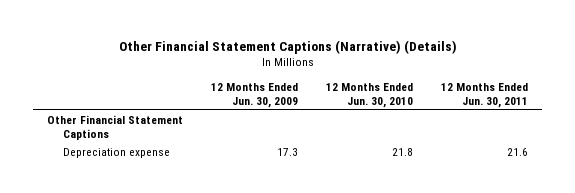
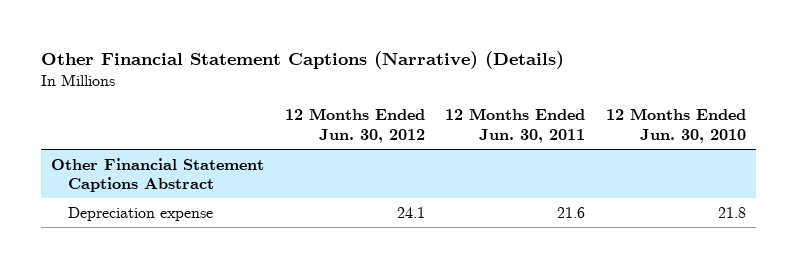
- | 12 Months Ended Jun. 30, 2009 | 12 Months Ended Jun. 30, 2010 | 12 Months Ended Jun. 30, 2011
+ | 12 Months Ended Jun. 30, 2012 | 12 Months Ended Jun. 30, 2011 | 12 Months Ended Jun. 30, 2010
- Other Financial Statement Captions
+ Other Financial Statement Captions Abstract

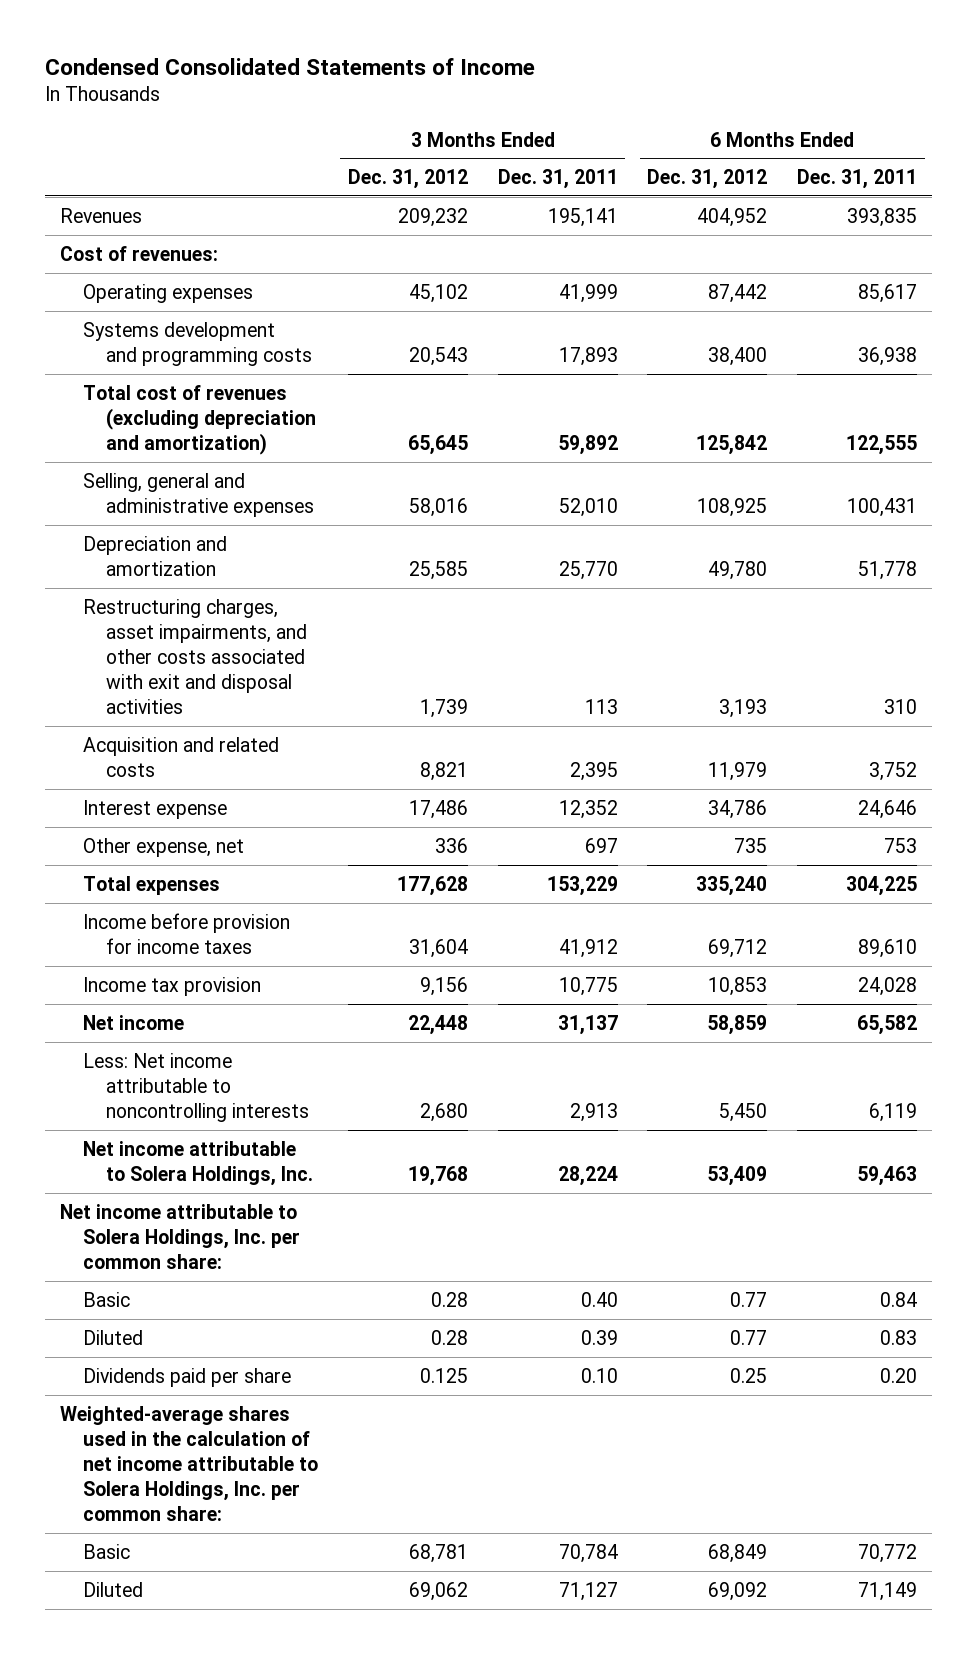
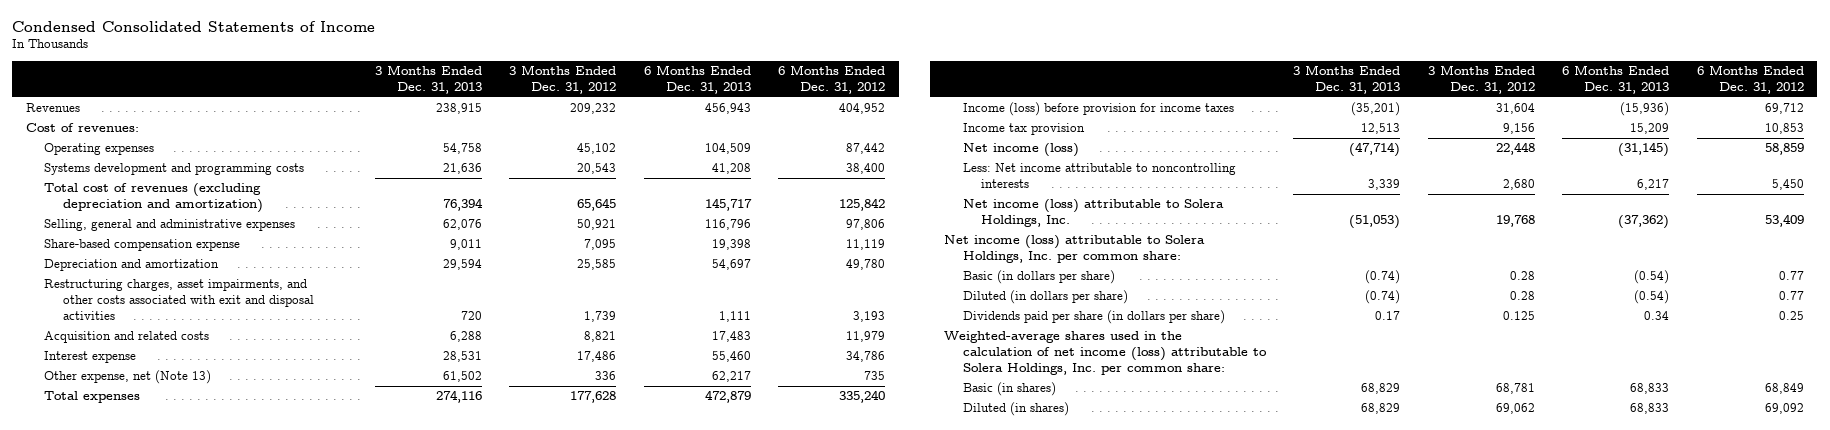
- | 3 Months Ended Dec. 31, 2012 | 3 Months Ended Dec. 31, 2011 | 6 Months Ended Dec. 31, 2012 | 6 Months Ended Dec. 31, 2011
+ | 3 Months Ended Dec. 31, 2013 | 3 Months Ended Dec. 31, 2012 | 6 Months Ended Dec. 31, 2013 | 6 Months Ended Dec. 31, 2012
- Selling, general and administrative expenses | 58,016 | 52,010 | 108,925 | 100,431
+ Selling, general and administrative expenses | 62,076 | 50,921 | 116,796 | 97,806
+ Share-based compensation expense | 9,011 | 7,095 | 19,398 | 11,119
- Other expense, net | 336 | 697 | 735 | 753
+ Other expense, net (Note 13) | 61,502 | 336 | 62,217 | 735
- Income before provision for income taxes | 31,604 | 41,912 | 69,712 | 89,610
+ Income (loss) before provision for income taxes | (35,201) | 31,604 | (15,936) | 69,712
- Net income | 22,448 | 31,137 | 58,859 | 65,582
+ Net income (loss) | (47,714) | 22,448 | (31,145) | 58,859
- Net income attributable to Solera Holdings, Inc. | 19,768 | 28,224 | 53,409 | 59,463
- Net income attributable to Solera Holdings, Inc. per common share:
- Basic | 0.28 | 0.40 | 0.77 | 0.84
- Diluted | 0.28 | 0.39 | 0.77 | 0.83
- Dividends paid per share | 0.125 | 0.10 | 0.25 | 0.20
- Weighted-average shares used in the calculation of net income attributable to Solera Holdings, Inc. per common share:
- Basic | 68,781 | 70,784 | 68,849 | 70,772
- Diluted | 69,062 | 71,127 | 69,092 | 71,149
+ Net income (loss) attributable to Solera Holdings, Inc. | (51,053) | 19,768 | (37,362) | 53,409
+ Net income (loss) attributable to Solera Holdings, Inc. per common share:
+ Basic (in dollars per share) | (0.74) | 0.28 | (0.54) | 0.77
+ Diluted (in dollars per share) | (0.74) | 0.28 | (0.54) | 0.77
+ Dividends paid per share (in dollars per share) | 0.17 | 0.125 | 0.34 | 0.25
+ Weighted-average shares used in the calculation of net income (loss) attributable to Solera Holdings, Inc. per common share:
+ Basic (in shares) | 68,829 | 68,781 | 68,833 | 68,849
+ Diluted (in shares) | 68,829 | 69,062 | 68,833 | 69,092

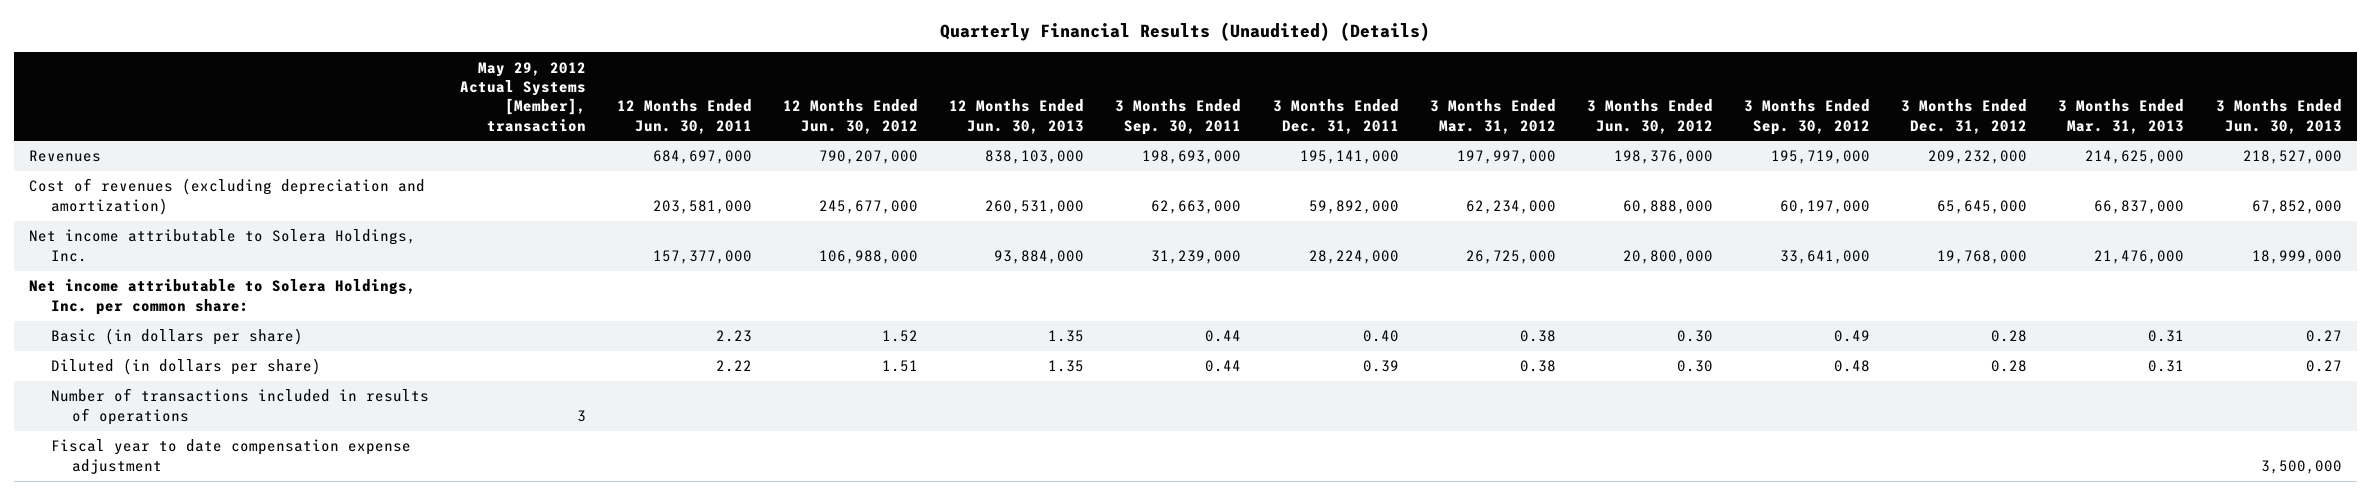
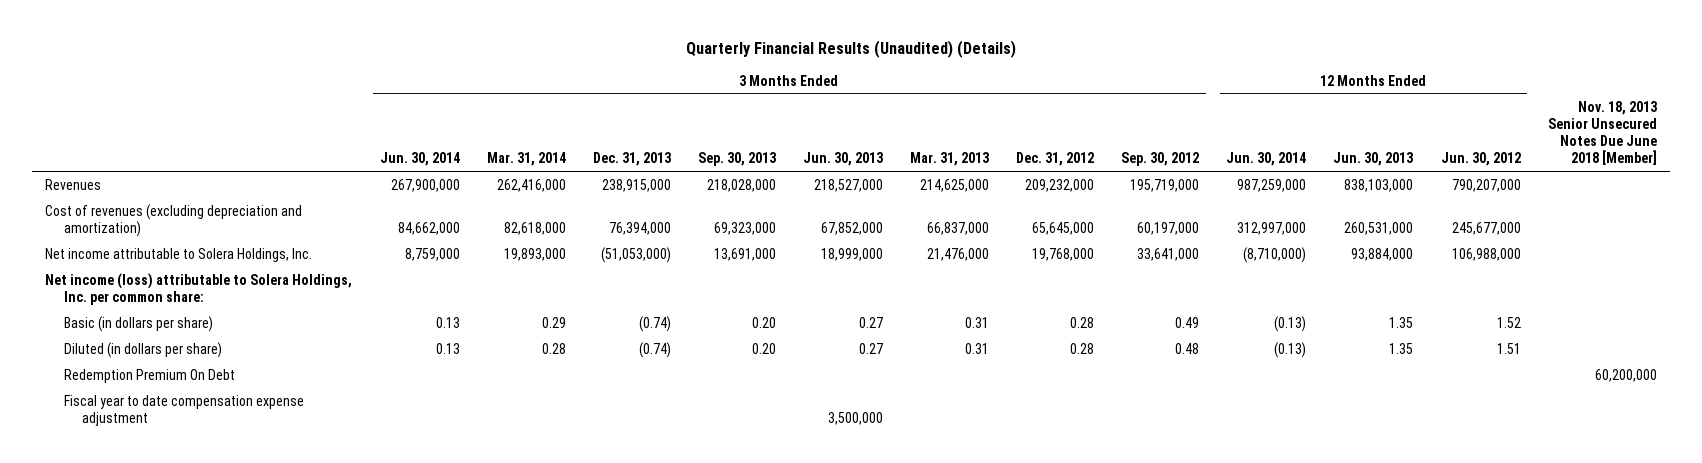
- | May 29, 2012 Actual Systems [Member], transaction | 12 Months Ended Jun. 30, 2011 | 12 Months Ended Jun. 30, 2012 | 12 Months Ended Jun. 30, 2013 | 3 Months Ended Sep. 30, 2011 | 3 Months Ended Dec. 31, 2011 | 3 Months Ended Mar. 31, 2012 | 3 Months Ended Jun. 30, 2012 | 3 Months Ended Sep. 30, 2012 | 3 Months Ended Dec. 31, 2012 | 3 Months Ended Mar. 31, 2013 | 3 Months Ended Jun. 30, 2013
+ | 3 Months Ended Jun. 30, 2014 | 3 Months Ended Mar. 31, 2014 | 3 Months Ended Dec. 31, 2013 | 3 Months Ended Sep. 30, 2013 | 3 Months Ended Jun. 30, 2013 | 3 Months Ended Mar. 31, 2013 | 3 Months Ended Dec. 31, 2012 | 3 Months Ended Sep. 30, 2012 | 12 Months Ended Jun. 30, 2014 | 12 Months Ended Jun. 30, 2013 | 12 Months Ended Jun. 30, 2012 | Nov. 18, 2013 Senior Unsecured Notes Due June 2018 [Member]
- Net income attributable to Solera Holdings, Inc. per common share:
+ Net income (loss) attributable to Solera Holdings, Inc. per common share:
- Number of transactions included in results of operations | 3 | | | | | | | | | | |
+ Redemption Premium On Debt | | | | | | | | | | | | 60,200,000

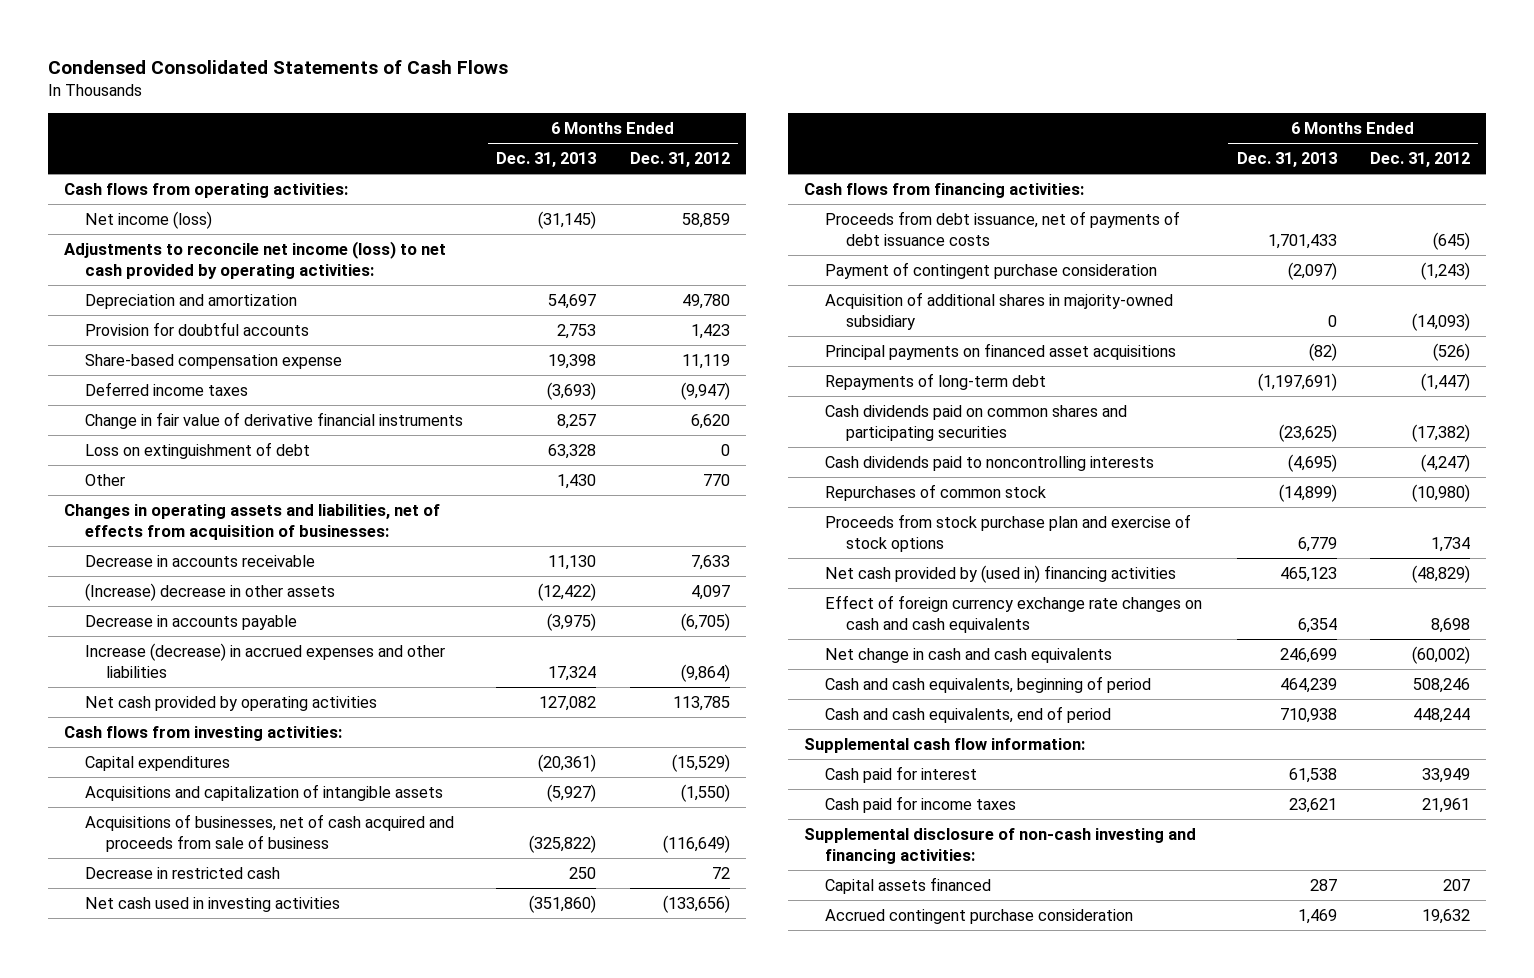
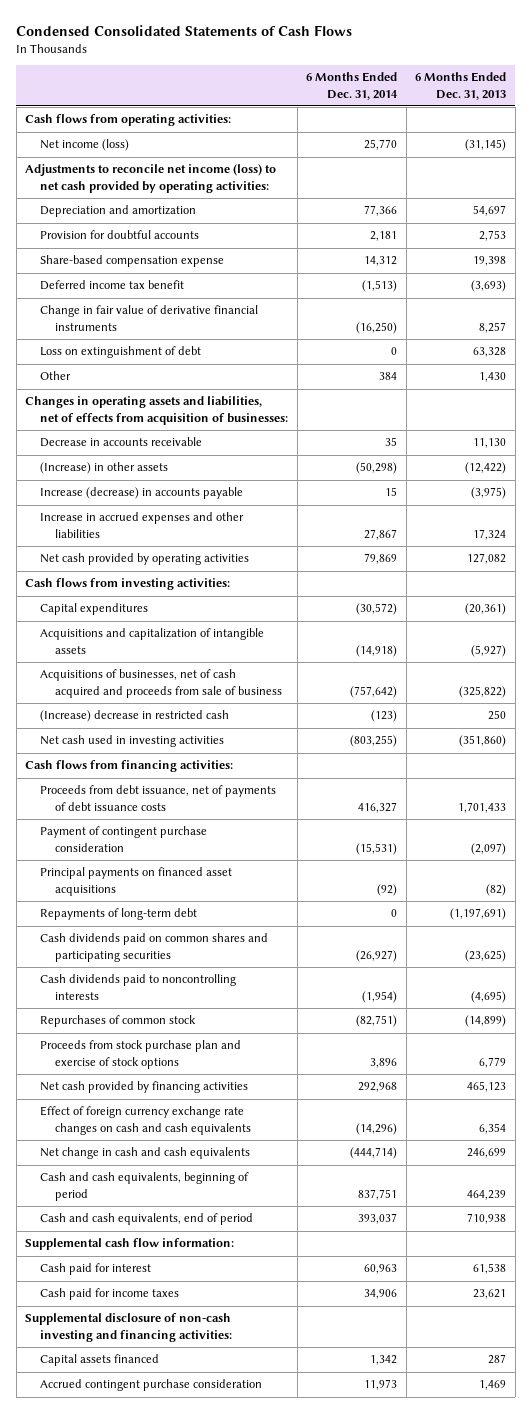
- | 6 Months Ended Dec. 31, 2013 | 6 Months Ended Dec. 31, 2012
+ | 6 Months Ended Dec. 31, 2014 | 6 Months Ended Dec. 31, 2013
- Deferred income taxes | (3,693) | (9,947)
+ Deferred income tax benefit | (1,513) | (3,693)
- (Increase) decrease in other assets | (12,422) | 4,097
- Decrease in accounts payable | (3,975) | (6,705)
- Increase (decrease) in accrued expenses and other liabilities | 17,324 | (9,864)
+ (Increase) in other assets | (50,298) | (12,422)
+ Increase (decrease) in accounts payable | 15 | (3,975)
+ Increase in accrued expenses and other liabilities | 27,867 | 17,324
- Decrease in restricted cash | 250 | 72
+ (Increase) decrease in restricted cash | (123) | 250
- Acquisition of additional shares in majority-owned subsidiary | 0 | (14,093)
- Net cash provided by (used in) financing activities | 465,123 | (48,829)
+ Net cash provided by financing activities | 292,968 | 465,123

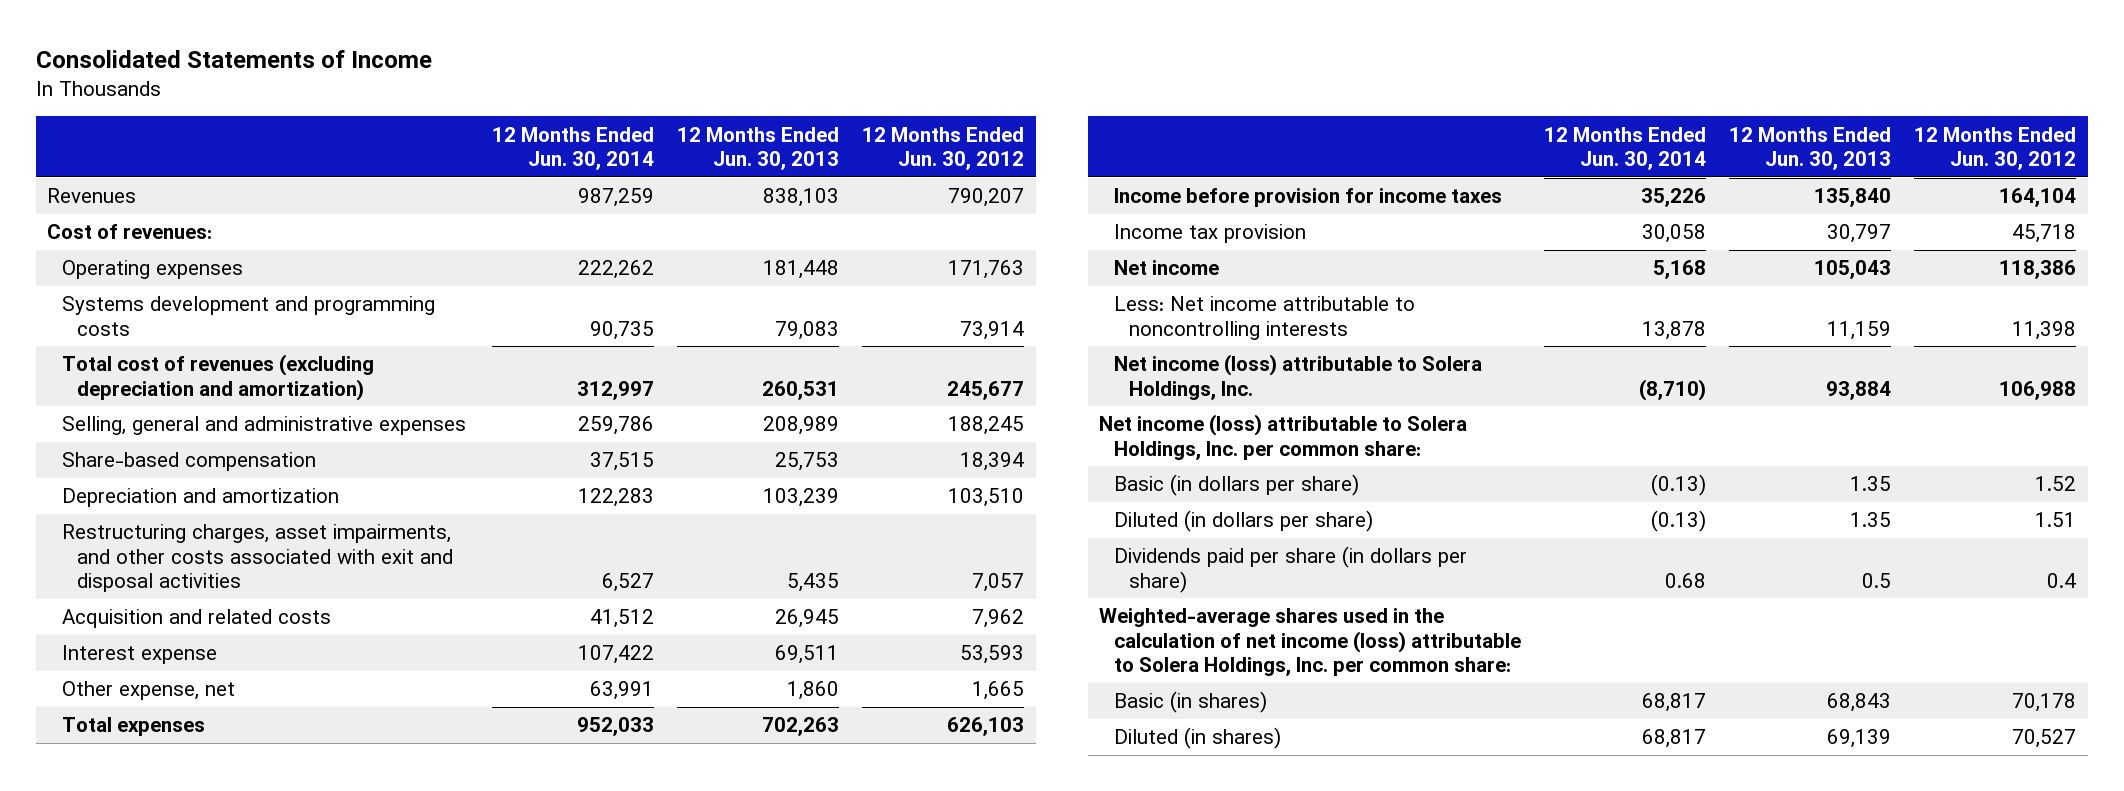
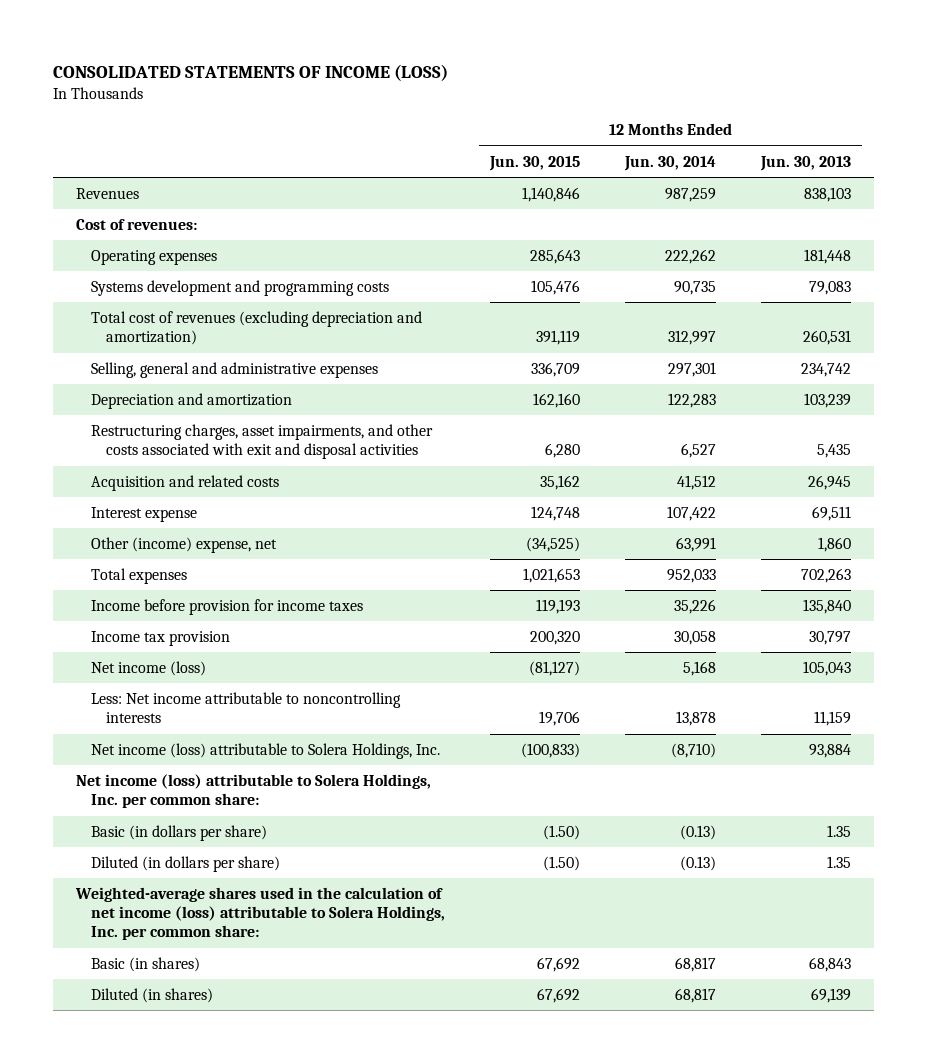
- Consolidated Statements of Income
+ CONSOLIDATED STATEMENTS OF INCOME (LOSS)
- | 12 Months Ended Jun. 30, 2014 | 12 Months Ended Jun. 30, 2013 | 12 Months Ended Jun. 30, 2012
+ | 12 Months Ended Jun. 30, 2015 | 12 Months Ended Jun. 30, 2014 | 12 Months Ended Jun. 30, 2013
- Selling, general and administrative expenses | 259,786 | 208,989 | 188,245
- Share-based compensation | 37,515 | 25,753 | 18,394
+ Selling, general and administrative expenses | 336,709 | 297,301 | 234,742
- Other expense, net | 63,991 | 1,860 | 1,665
+ Other (income) expense, net | (34,525) | 63,991 | 1,860
- Net income | 5,168 | 105,043 | 118,386
+ Net income (loss) | (81,127) | 5,168 | 105,043
- Dividends paid per share (in dollars per share) | 0.68 | 0.5 | 0.4

